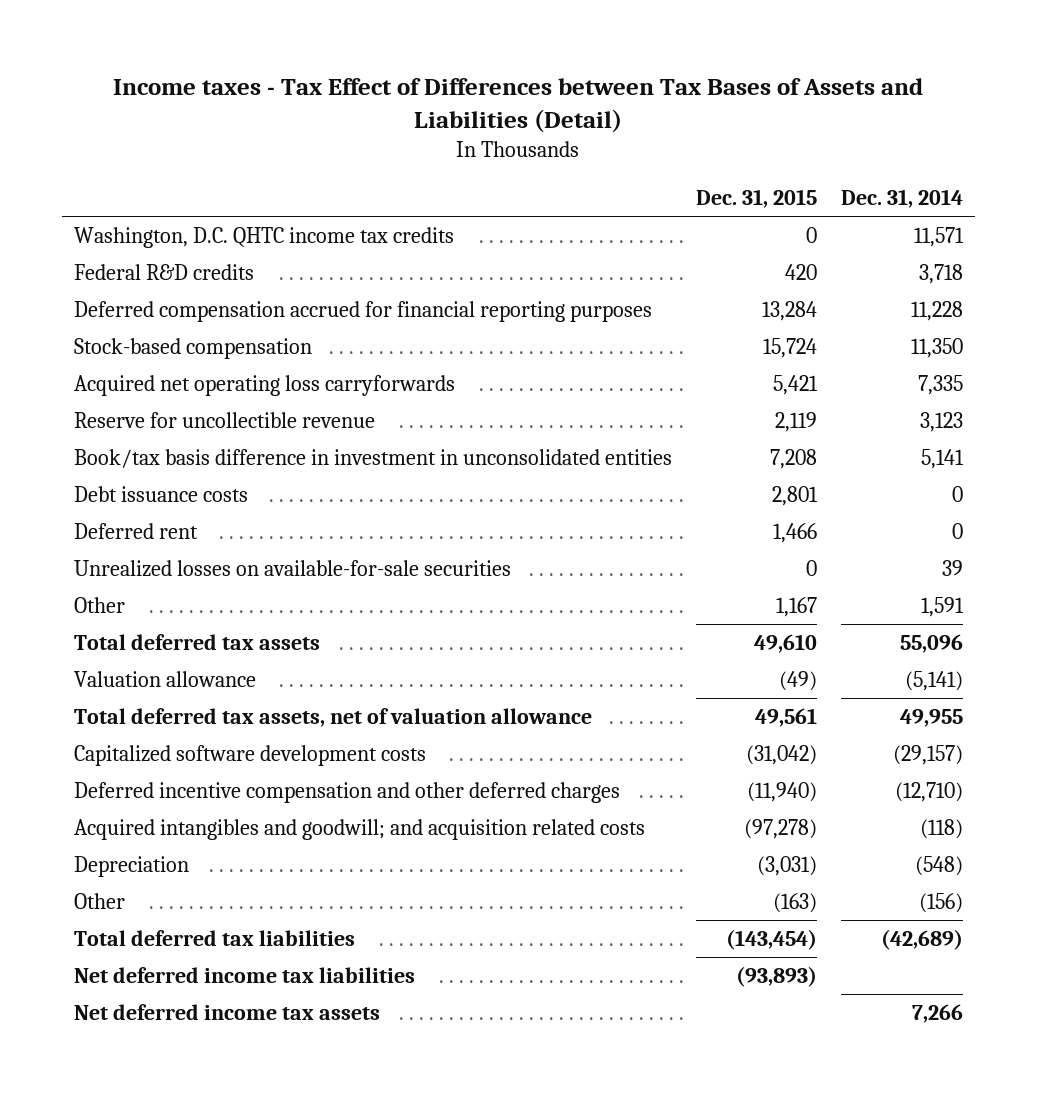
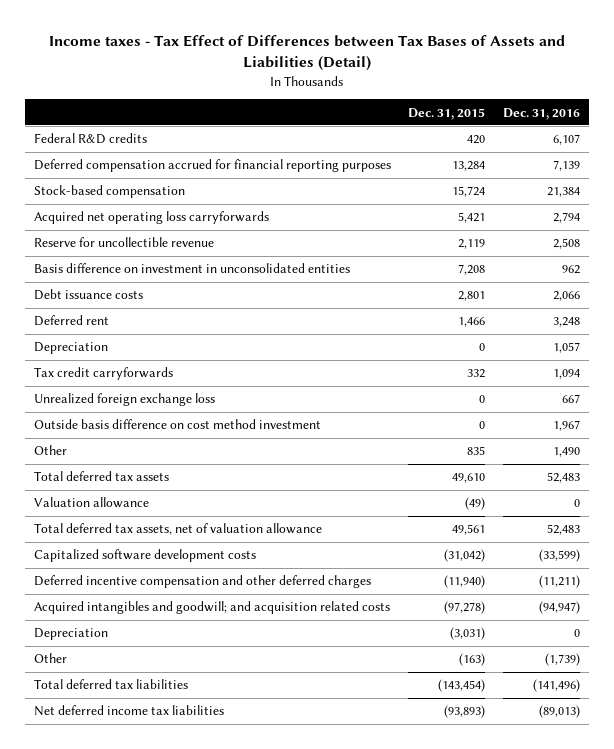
- | Dec. 31, 2015 | Dec. 31, 2014
+ | Dec. 31, 2015 | Dec. 31, 2016
- Washington, D.C. QHTC income tax credits | 0 | 11,571
- Book/tax basis difference in investment in unconsolidated entities | 7,208 | 5,141
+ Basis difference on investment in unconsolidated entities | 7,208 | 962
- Unrealized losses on available-for-sale securities | 0 | 39
- Other | 1,167 | 1,591
+ Depreciation | 0 | 1,057
+ Tax credit carryforwards | 332 | 1,094
+ Unrealized foreign exchange loss | 0 | 667
+ Outside basis difference on cost method investment | 0 | 1,967
+ Other | 835 | 1,490
- Net deferred income tax assets | | 7,266

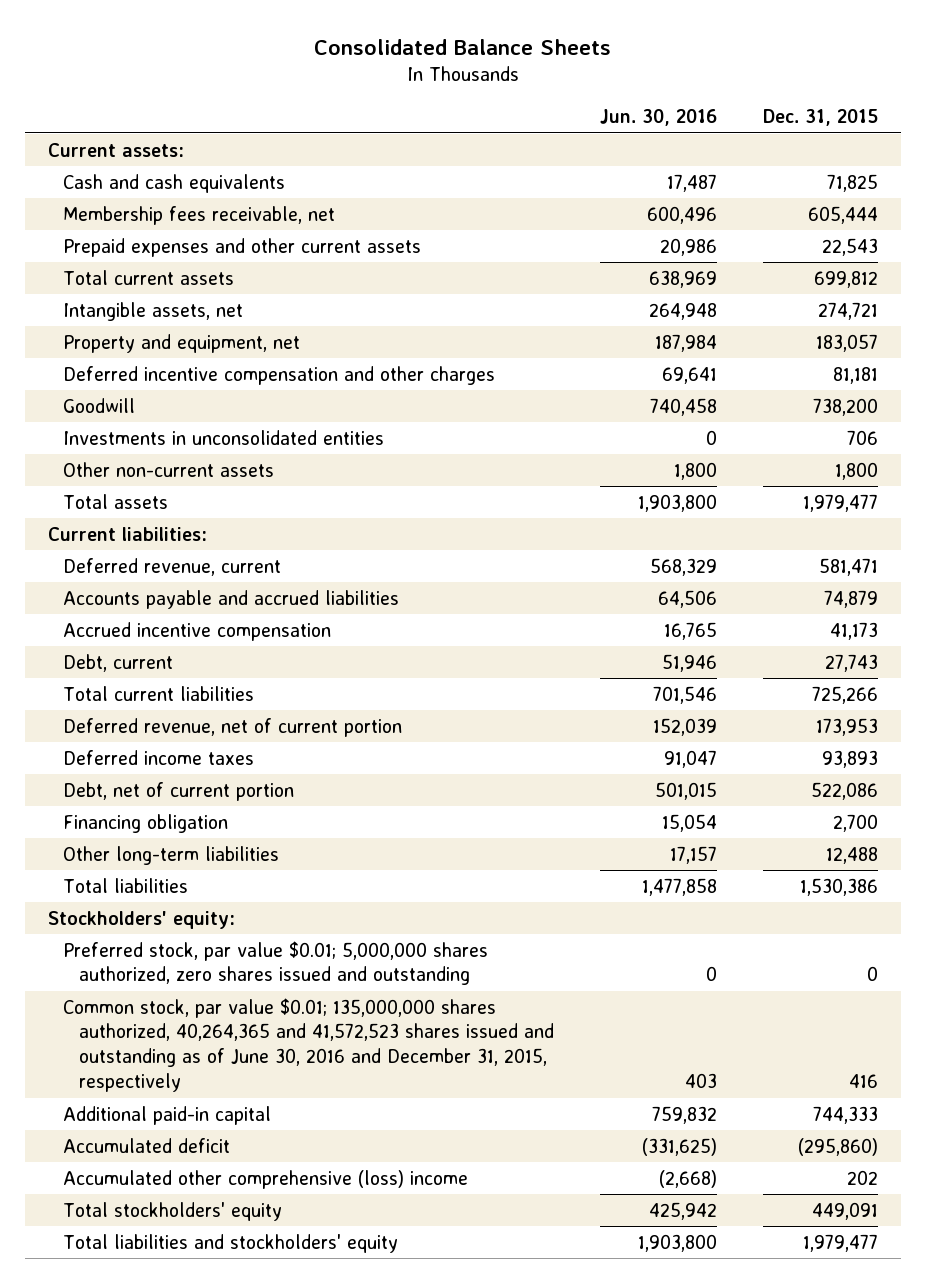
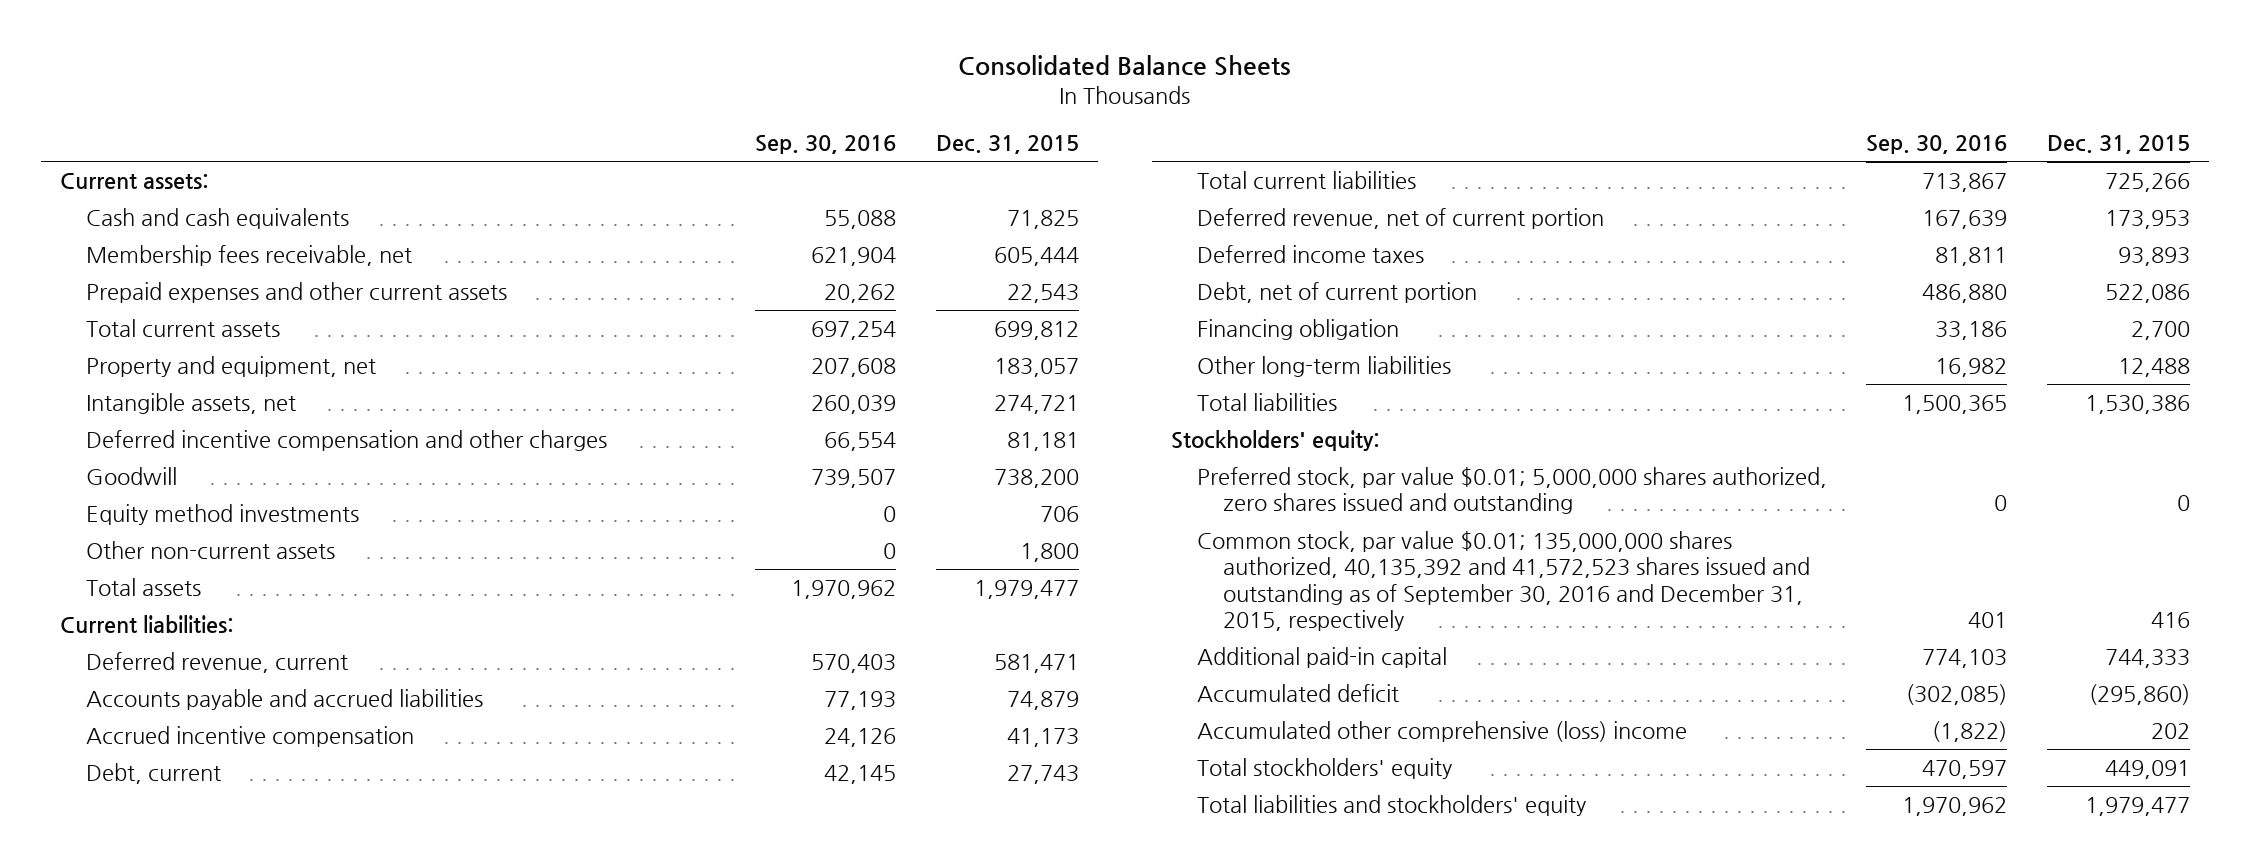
- | Jun. 30, 2016 | Dec. 31, 2015
+ | Sep. 30, 2016 | Dec. 31, 2015
moved down: Intangible assets, net | 260,039 | 274,721
- Investments in unconsolidated entities | 0 | 706
+ Equity method investments | 0 | 706
- Common stock, par value $0.01; 135,000,000 shares authorized, 40,264,365 and 41,572,523 shares issued and outstanding as of June 30, 2016 and December 31, 2015, respectively | 403 | 416
+ Common stock, par value $0.01; 135,000,000 shares authorized, 40,135,392 and 41,572,523 shares issued and outstanding as of September 30, 2016 and December 31, 2015, respectively | 401 | 416

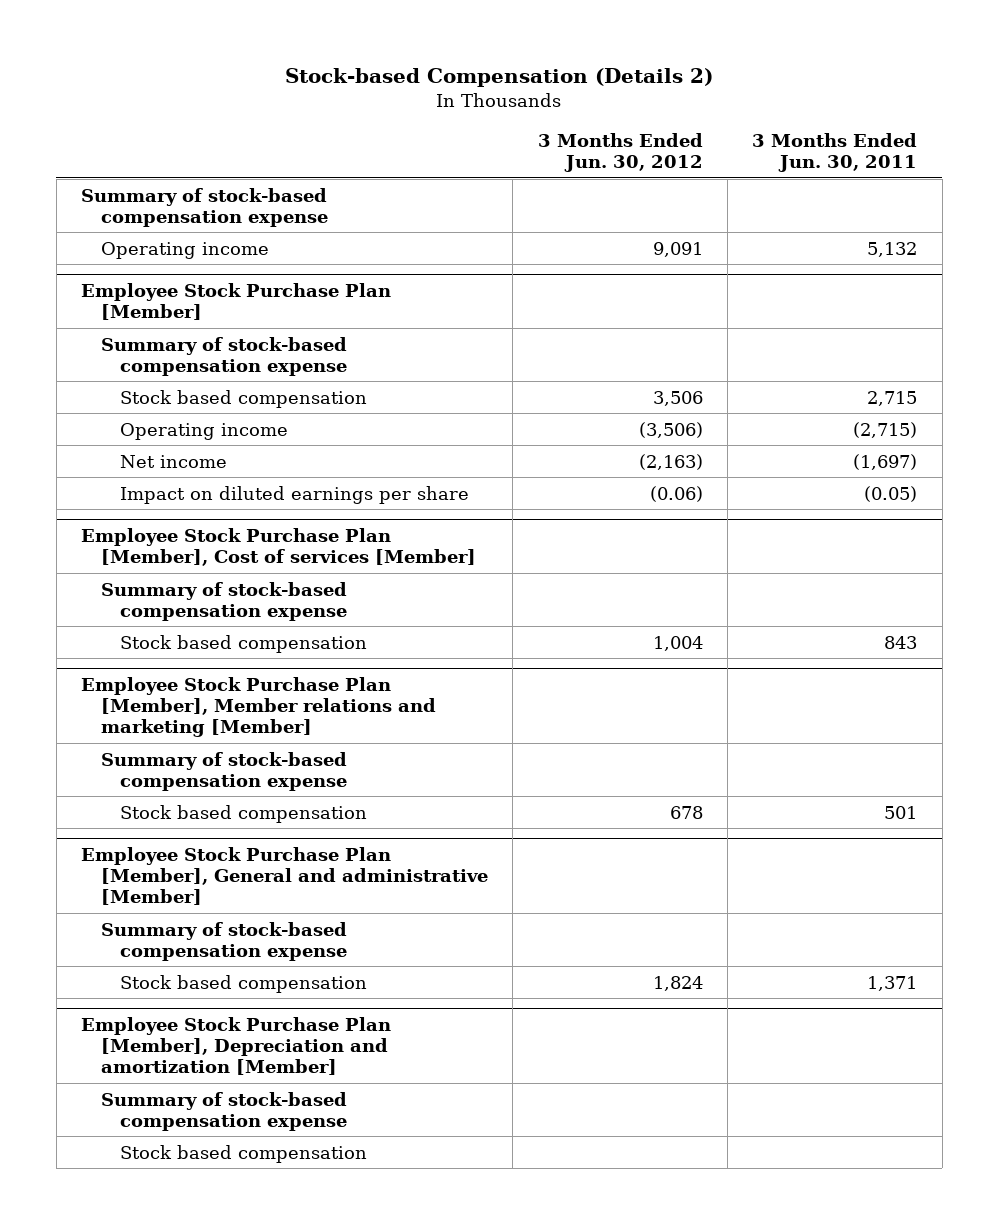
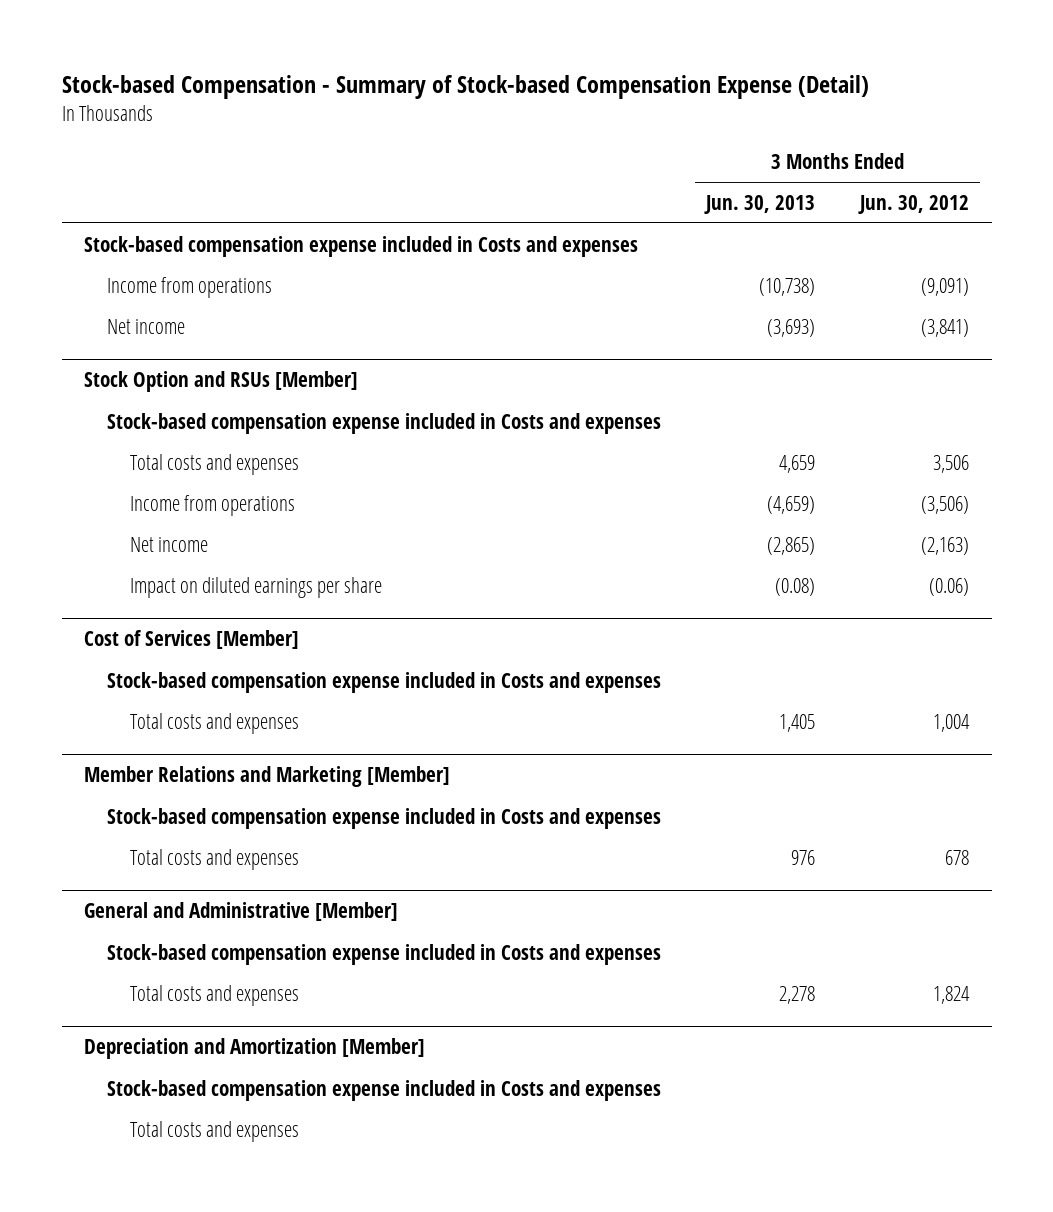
- Stock-based Compensation (Details 2)
+ Stock-based Compensation - Summary of Stock-based Compensation Expense (Detail)
- | 3 Months Ended Jun. 30, 2012 | 3 Months Ended Jun. 30, 2011
+ | 3 Months Ended Jun. 30, 2013 | 3 Months Ended Jun. 30, 2012
- Summary of stock-based compensation expense
- Operating income | 9,091 | 5,132
- Employee Stock Purchase Plan [Member]
- Summary of stock-based compensation expense
- Stock based compensation | 3,506 | 2,715
- Operating income | (3,506) | (2,715)
+ Stock-based compensation expense included in Costs and expenses
+ Income from operations | (10,738) | (9,091)
+ Net income | (3,693) | (3,841)
+ Stock Option and RSUs [Member]
+ Stock-based compensation expense included in Costs and expenses
+ Total costs and expenses | 4,659 | 3,506
+ Income from operations | (4,659) | (3,506)
- Employee Stock Purchase Plan [Member], Cost of services [Member]
- Summary of stock-based compensation expense
- Stock based compensation | 1,004 | 843
- Employee Stock Purchase Plan [Member], Member relations and marketing [Member]
- Summary of stock-based compensation expense
- Stock based compensation | 678 | 501
- Employee Stock Purchase Plan [Member], General and administrative [Member]
- Summary of stock-based compensation expense
- Stock based compensation | 1,824 | 1,371
- Employee Stock Purchase Plan [Member], Depreciation and amortization [Member]
- Summary of stock-based compensation expense
- Stock based compensation
+ Cost of Services [Member]
+ Stock-based compensation expense included in Costs and expenses
+ Total costs and expenses | 1,405 | 1,004
+ Member Relations and Marketing [Member]
+ Stock-based compensation expense included in Costs and expenses
+ Total costs and expenses | 976 | 678
+ General and Administrative [Member]
+ Stock-based compensation expense included in Costs and expenses
+ Total costs and expenses | 2,278 | 1,824
+ Depreciation and Amortization [Member]
+ Stock-based compensation expense included in Costs and expenses
+ Total costs and expenses

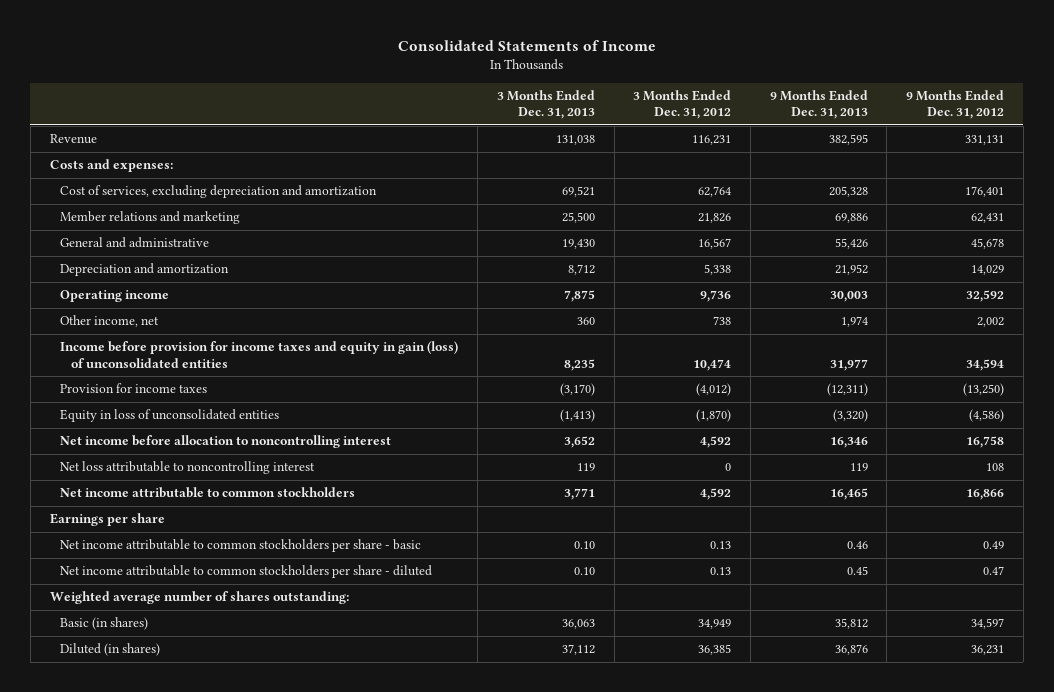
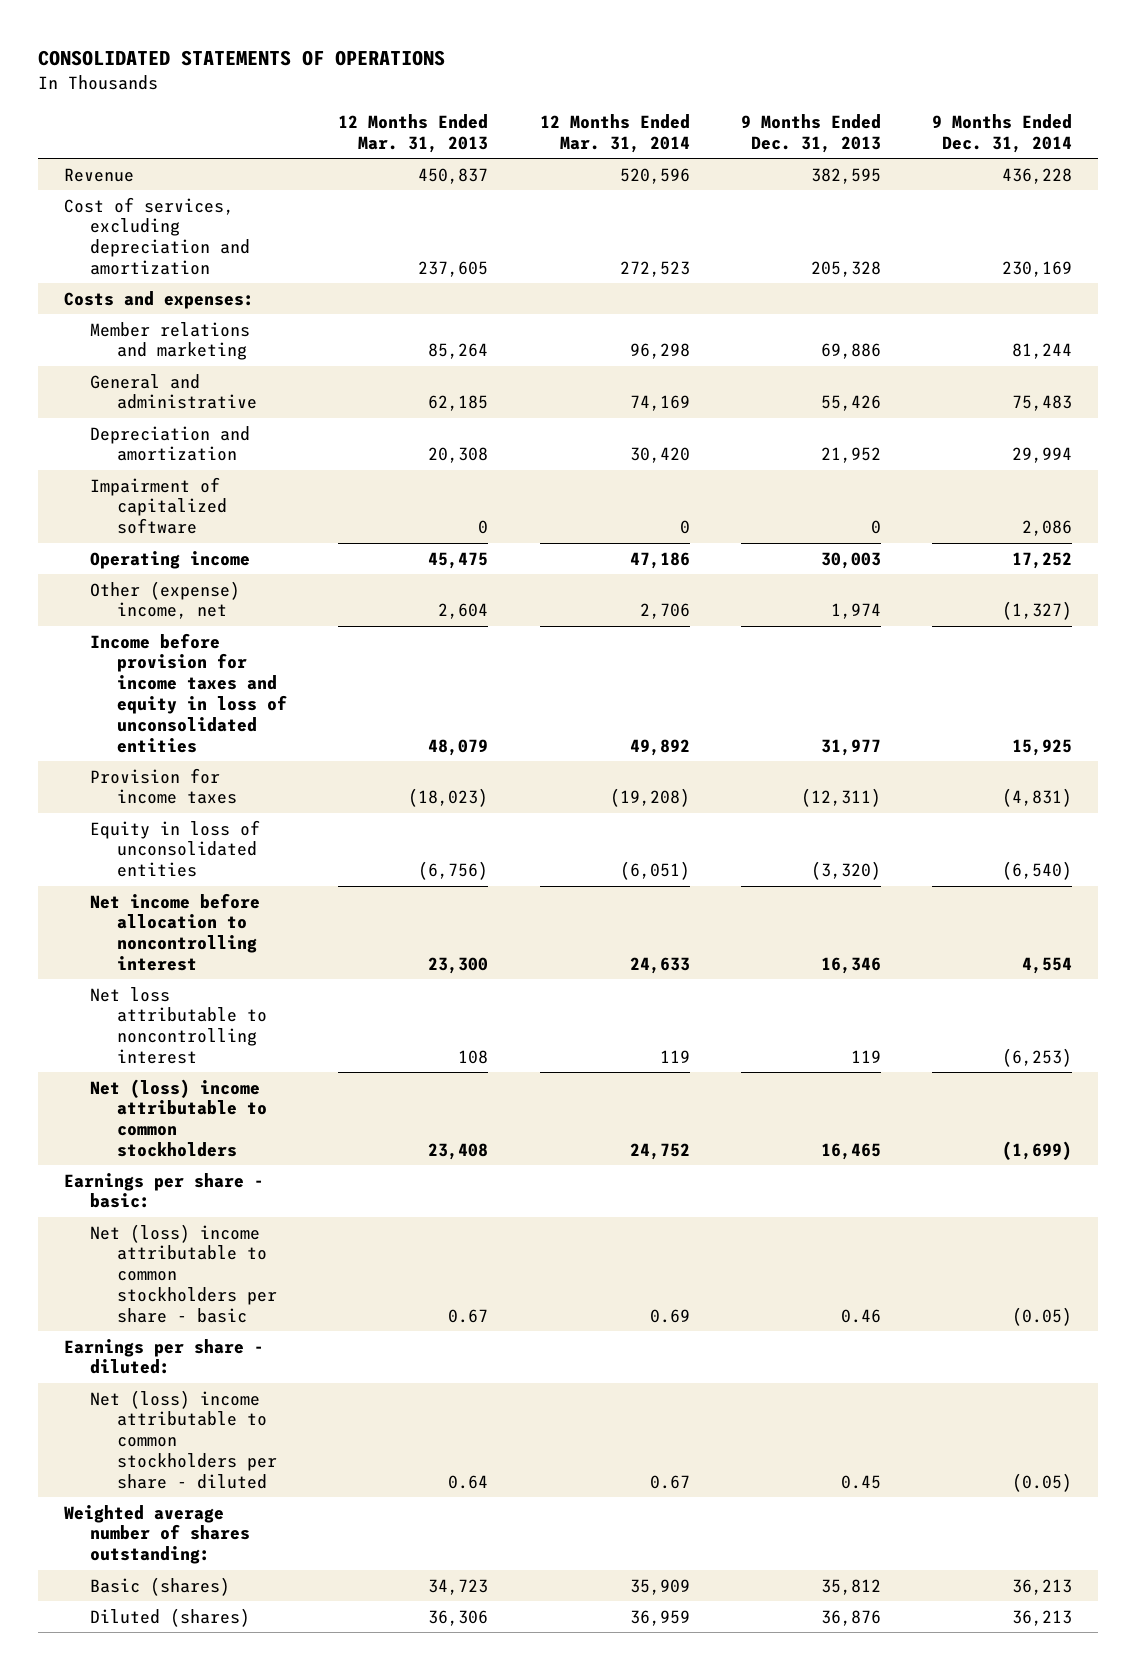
- Consolidated Statements of Income
+ CONSOLIDATED STATEMENTS OF OPERATIONS
- | 3 Months Ended Dec. 31, 2013 | 3 Months Ended Dec. 31, 2012 | 9 Months Ended Dec. 31, 2013 | 9 Months Ended Dec. 31, 2012
+ | 12 Months Ended Mar. 31, 2013 | 12 Months Ended Mar. 31, 2014 | 9 Months Ended Dec. 31, 2013 | 9 Months Ended Dec. 31, 2014
moved down: Costs and expenses:
+ Impairment of capitalized software | 0 | 0 | 0 | 2,086
- Other income, net | 360 | 738 | 1,974 | 2,002
- Income before provision for income taxes and equity in gain (loss) of unconsolidated entities | 8,235 | 10,474 | 31,977 | 34,594
+ Other (expense) income, net | 2,604 | 2,706 | 1,974 | (1,327)
+ Income before provision for income taxes and equity in loss of unconsolidated entities | 48,079 | 49,892 | 31,977 | 15,925
- Net income attributable to common stockholders | 3,771 | 4,592 | 16,465 | 16,866
- Earnings per share
- Net income attributable to common stockholders per share - basic | 0.10 | 0.13 | 0.46 | 0.49
- Net income attributable to common stockholders per share - diluted | 0.10 | 0.13 | 0.45 | 0.47
+ Net (loss) income attributable to common stockholders | 23,408 | 24,752 | 16,465 | (1,699)
+ Earnings per share - basic:
+ Net (loss) income attributable to common stockholders per share - basic | 0.67 | 0.69 | 0.46 | (0.05)
+ Earnings per share - diluted:
+ Net (loss) income attributable to common stockholders per share - diluted | 0.64 | 0.67 | 0.45 | (0.05)
- Basic (in shares) | 36,063 | 34,949 | 35,812 | 34,597
- Diluted (in shares) | 37,112 | 36,385 | 36,876 | 36,231
+ Basic (shares) | 34,723 | 35,909 | 35,812 | 36,213
+ Diluted (shares) | 36,306 | 36,959 | 36,876 | 36,213

